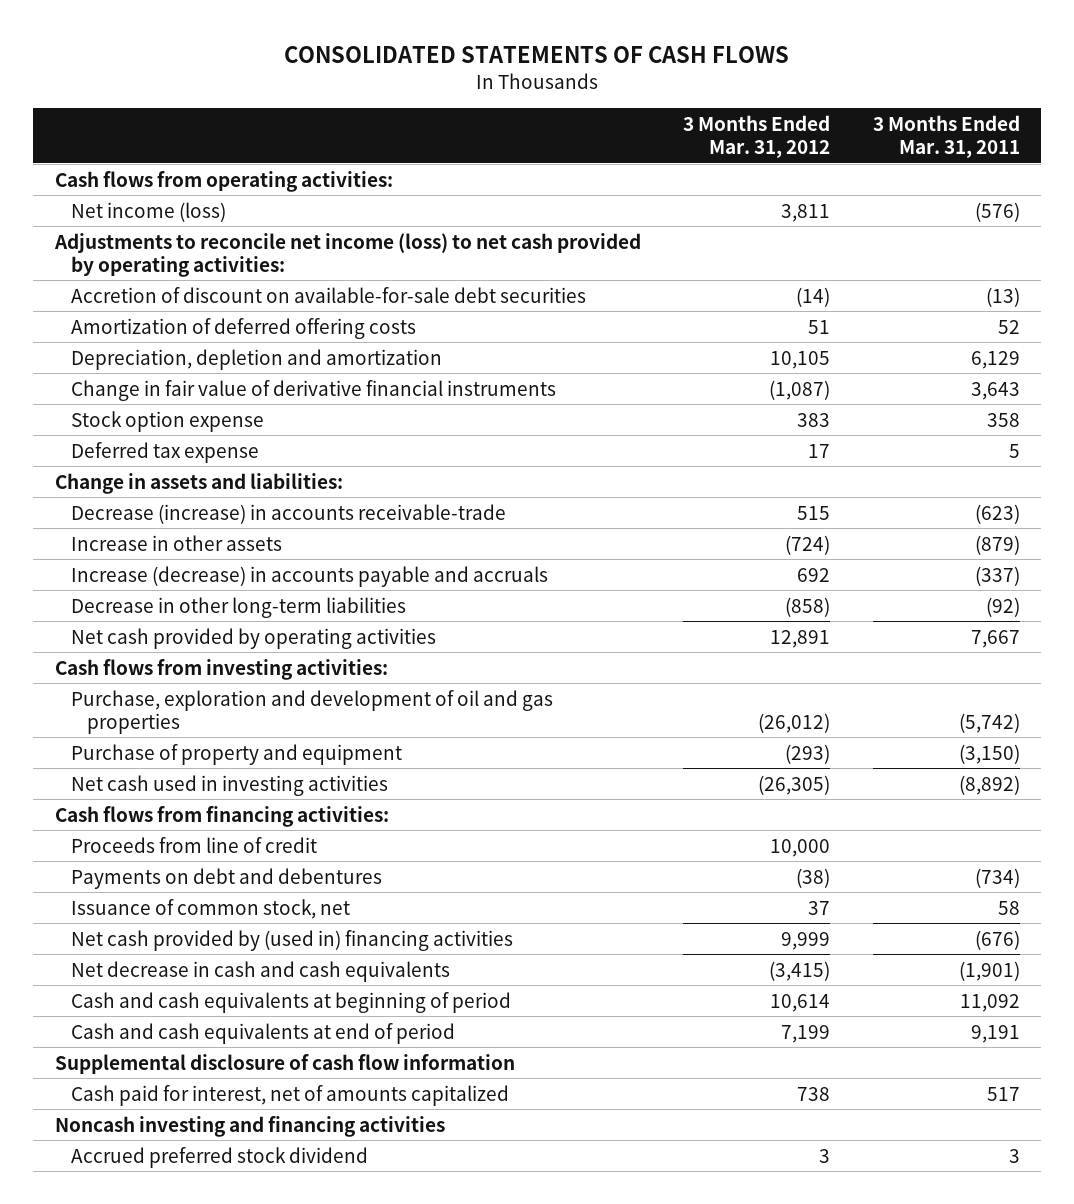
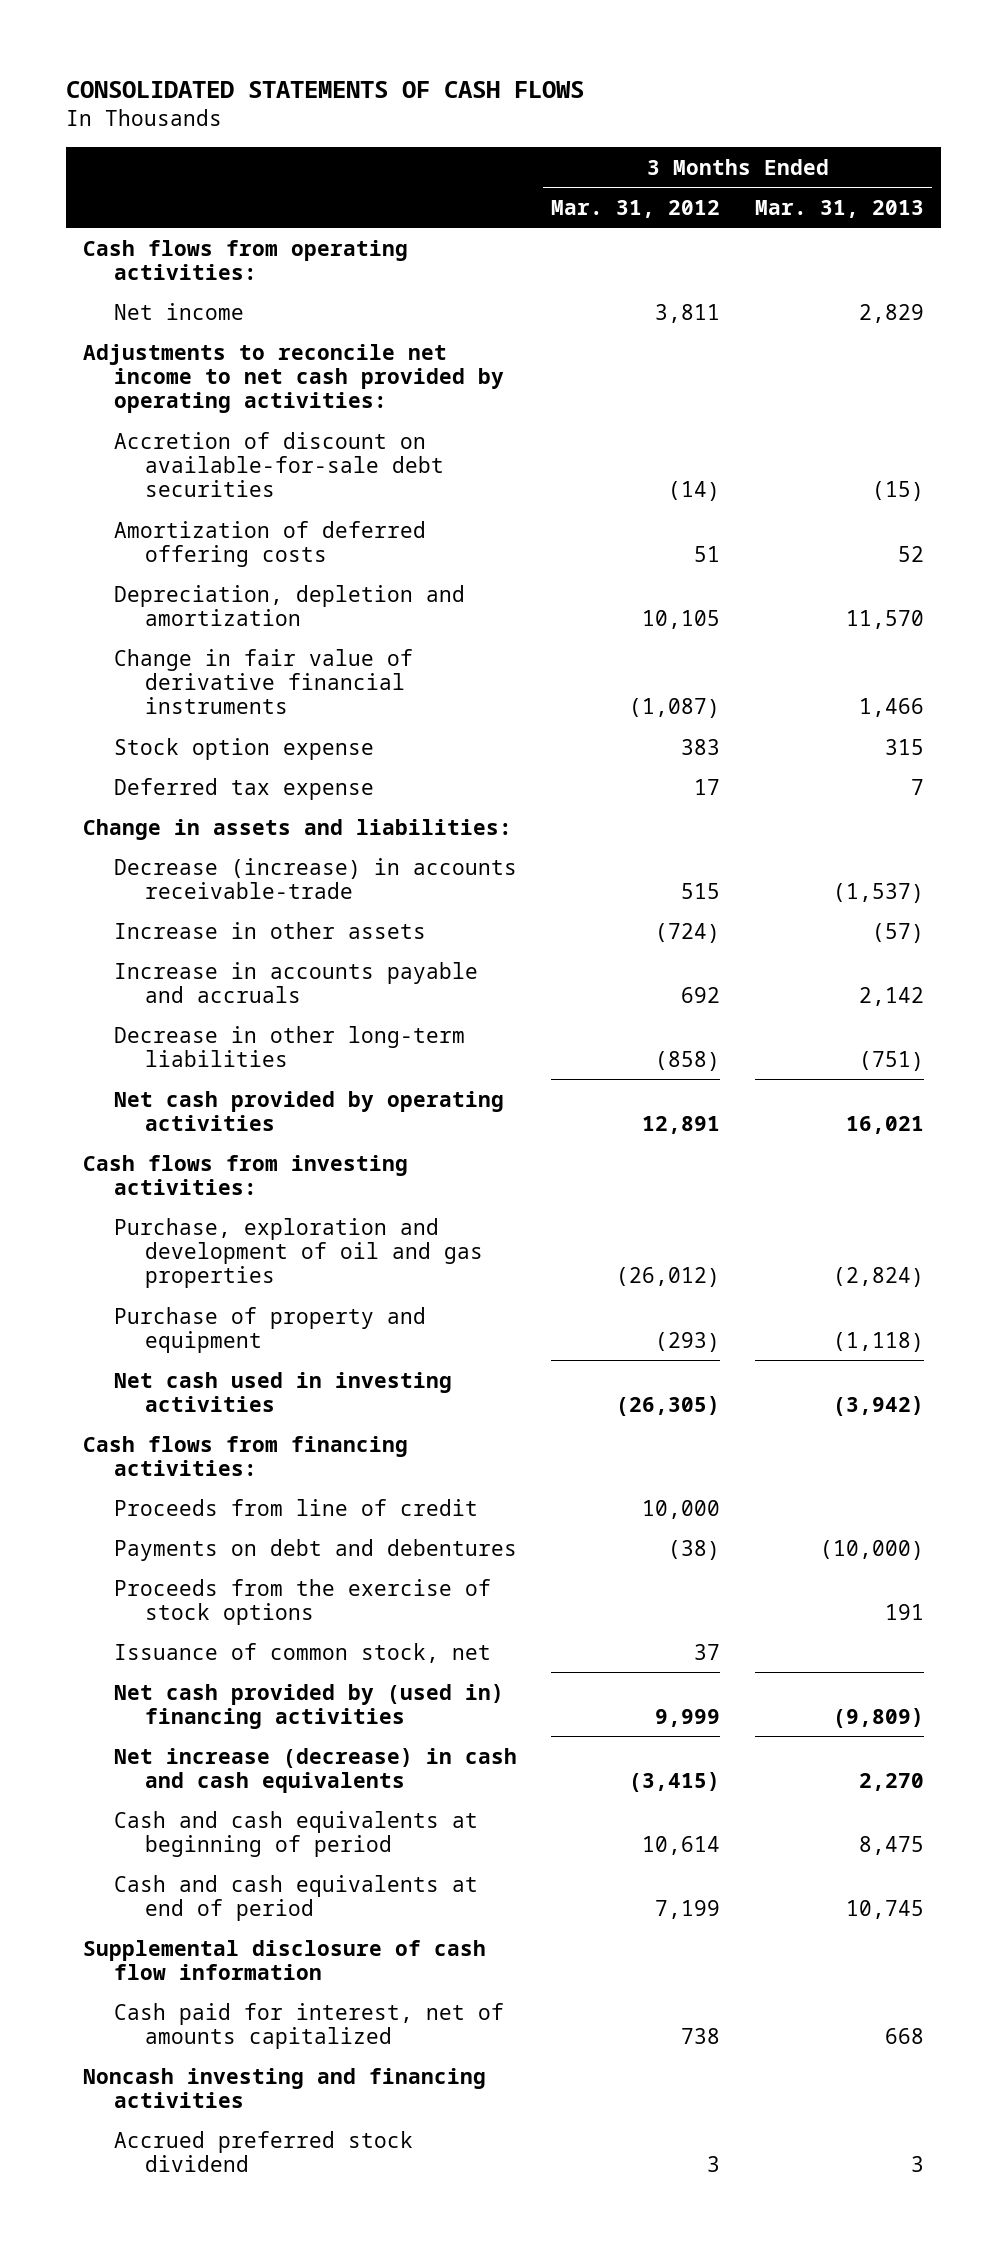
- | 3 Months Ended Mar. 31, 2012 | 3 Months Ended Mar. 31, 2011
+ | 3 Months Ended Mar. 31, 2012 | 3 Months Ended Mar. 31, 2013
- Net income (loss) | 3,811 | (576)
- Adjustments to reconcile net income (loss) to net cash provided by operating activities:
+ Net income | 3,811 | 2,829
+ Adjustments to reconcile net income to net cash provided by operating activities:
- Increase (decrease) in accounts payable and accruals | 692 | (337)
+ Increase in accounts payable and accruals | 692 | 2,142
+ Proceeds from the exercise of stock options | | 191
- Net decrease in cash and cash equivalents | (3,415) | (1,901)
+ Net increase (decrease) in cash and cash equivalents | (3,415) | 2,270

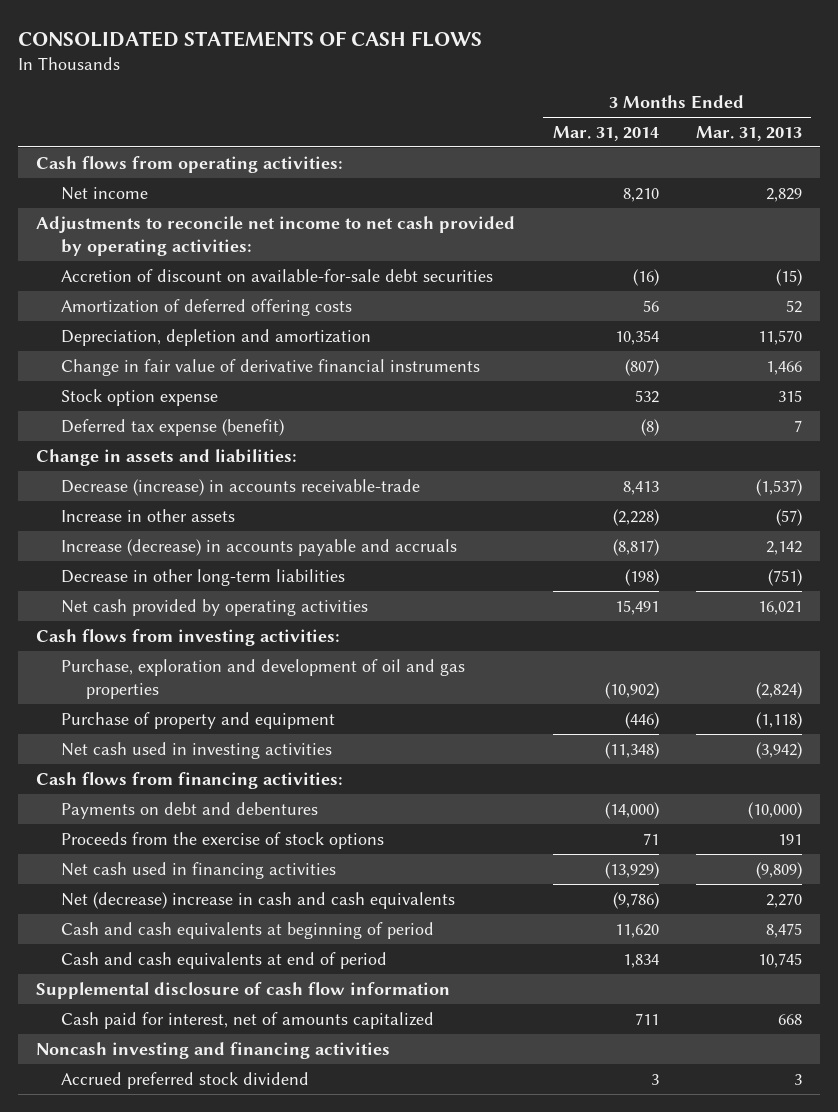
- | 3 Months Ended Mar. 31, 2012 | 3 Months Ended Mar. 31, 2013
+ | 3 Months Ended Mar. 31, 2014 | 3 Months Ended Mar. 31, 2013
- Deferred tax expense | 17 | 7
+ Deferred tax expense (benefit) | (8) | 7
- Increase in accounts payable and accruals | 692 | 2,142
+ Increase (decrease) in accounts payable and accruals | (8,817) | 2,142
- Proceeds from line of credit | 10,000 |
- Issuance of common stock, net | 37 |
- Net cash provided by (used in) financing activities | 9,999 | (9,809)
- Net increase (decrease) in cash and cash equivalents | (3,415) | 2,270
+ Net cash used in financing activities | (13,929) | (9,809)
+ Net (decrease) increase in cash and cash equivalents | (9,786) | 2,270

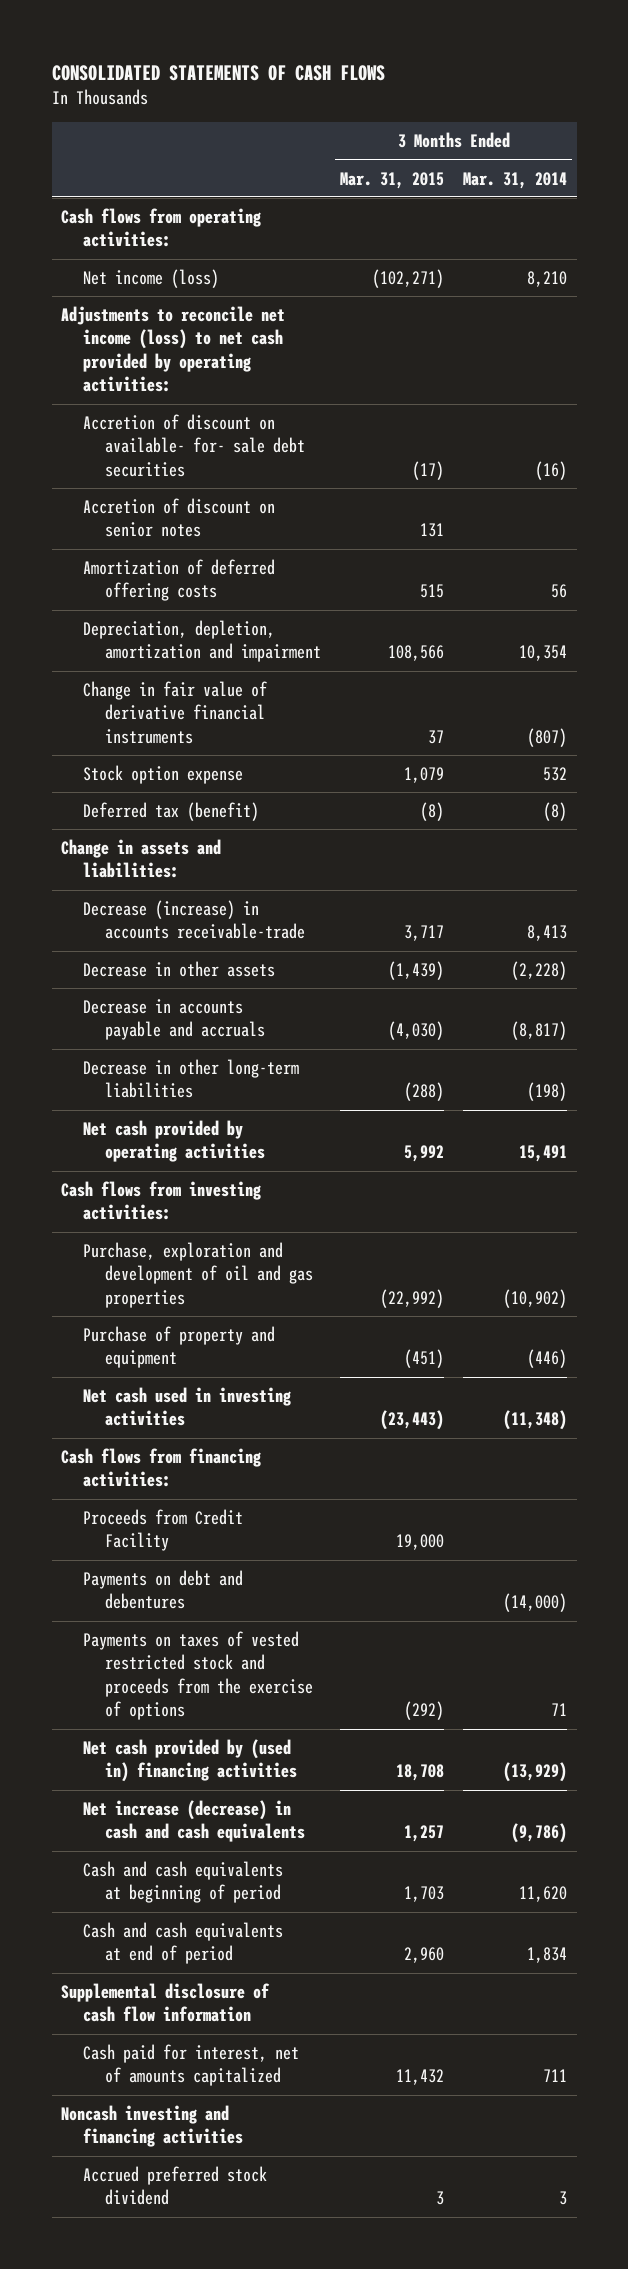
- | 3 Months Ended Mar. 31, 2014 | 3 Months Ended Mar. 31, 2013
+ | 3 Months Ended Mar. 31, 2015 | 3 Months Ended Mar. 31, 2014
- Net income | 8,210 | 2,829
- Adjustments to reconcile net income to net cash provided by operating activities:
- Accretion of discount on available-for-sale debt securities | (16) | (15)
+ Net income (loss) | (102,271) | 8,210
+ Adjustments to reconcile net income (loss) to net cash provided by operating activities:
+ Accretion of discount on available- for- sale debt securities | (17) | (16)
+ Accretion of discount on senior notes | 131 |
- Depreciation, depletion and amortization | 10,354 | 11,570
+ Depreciation, depletion, amortization and impairment | 108,566 | 10,354
- Deferred tax expense (benefit) | (8) | 7
+ Deferred tax (benefit) | (8) | (8)
- Increase in other assets | (2,228) | (57)
- Increase (decrease) in accounts payable and accruals | (8,817) | 2,142
+ Decrease in other assets | (1,439) | (2,228)
+ Decrease in accounts payable and accruals | (4,030) | (8,817)
+ Proceeds from Credit Facility | 19,000 |
- Proceeds from the exercise of stock options | 71 | 191
- Net cash used in financing activities | (13,929) | (9,809)
- Net (decrease) increase in cash and cash equivalents | (9,786) | 2,270
+ Payments on taxes of vested restricted stock and proceeds from the exercise of options | (292) | 71
+ Net cash provided by (used in) financing activities | 18,708 | (13,929)
+ Net increase (decrease) in cash and cash equivalents | 1,257 | (9,786)

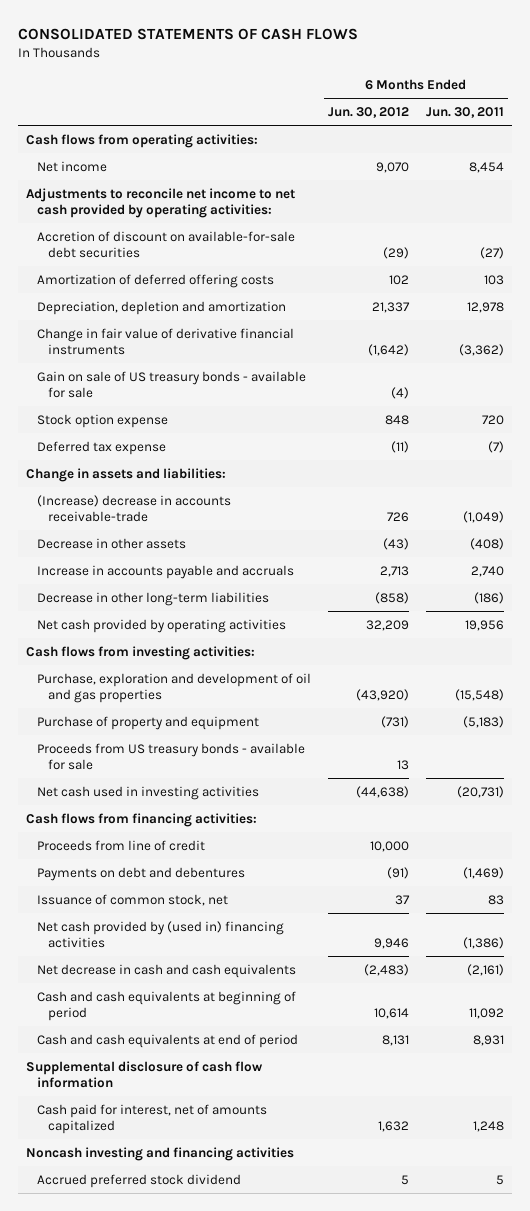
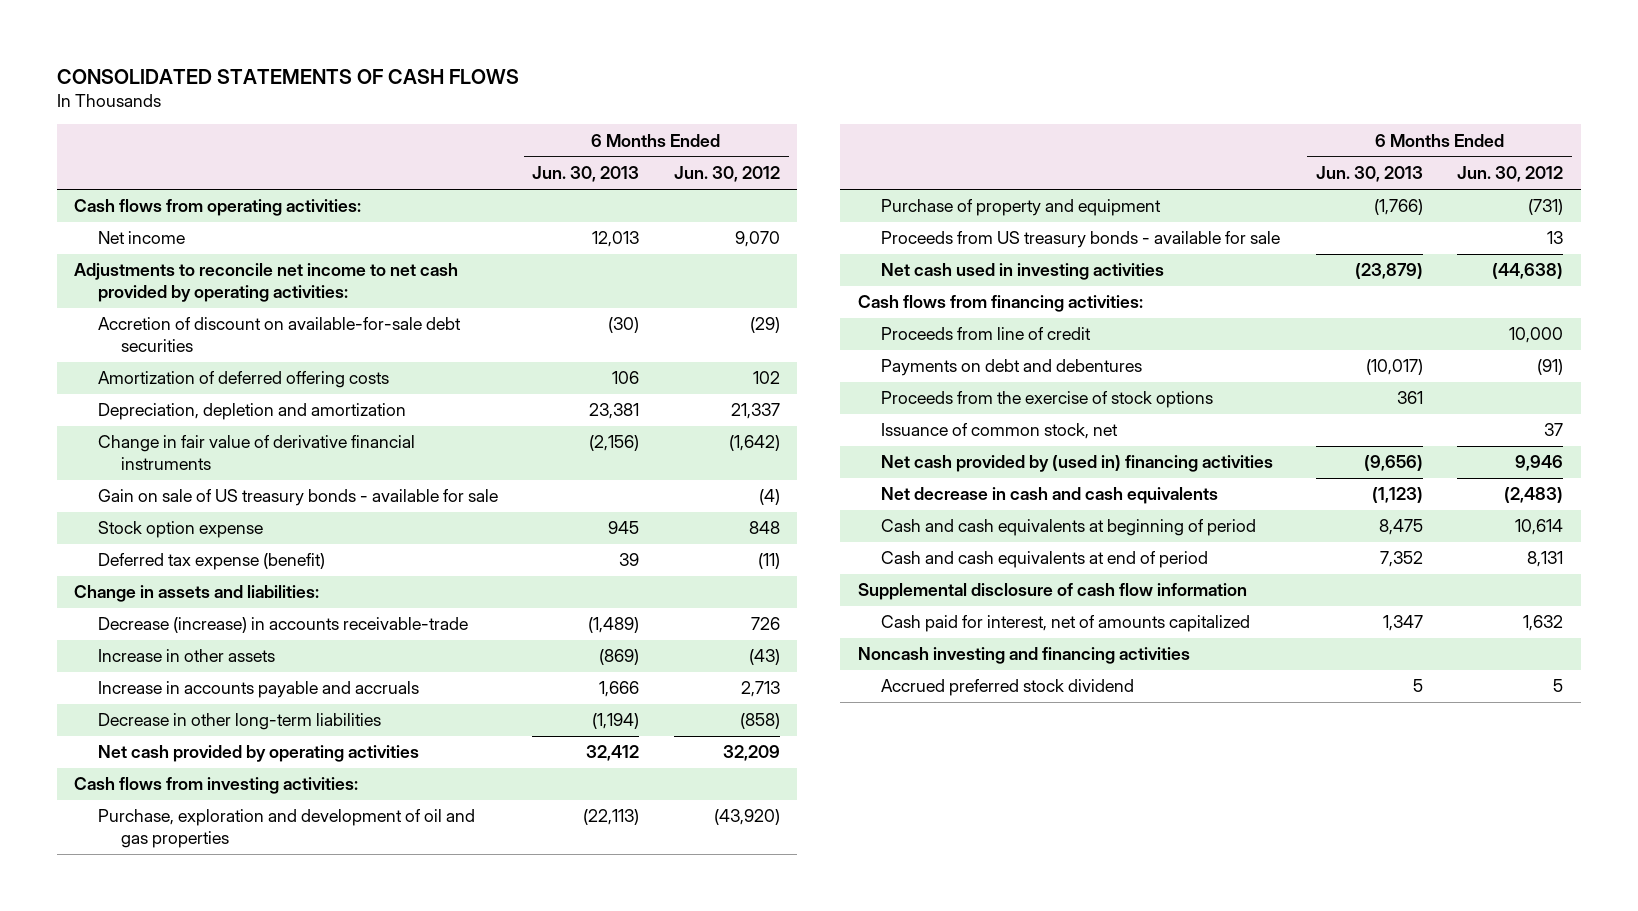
- | 6 Months Ended Jun. 30, 2012 | 6 Months Ended Jun. 30, 2011
+ | 6 Months Ended Jun. 30, 2013 | 6 Months Ended Jun. 30, 2012
- Deferred tax expense | (11) | (7)
+ Deferred tax expense (benefit) | 39 | (11)
- (Increase) decrease in accounts receivable-trade | 726 | (1,049)
- Decrease in other assets | (43) | (408)
+ Decrease (increase) in accounts receivable-trade | (1,489) | 726
+ Increase in other assets | (869) | (43)
+ Proceeds from the exercise of stock options | 361 |

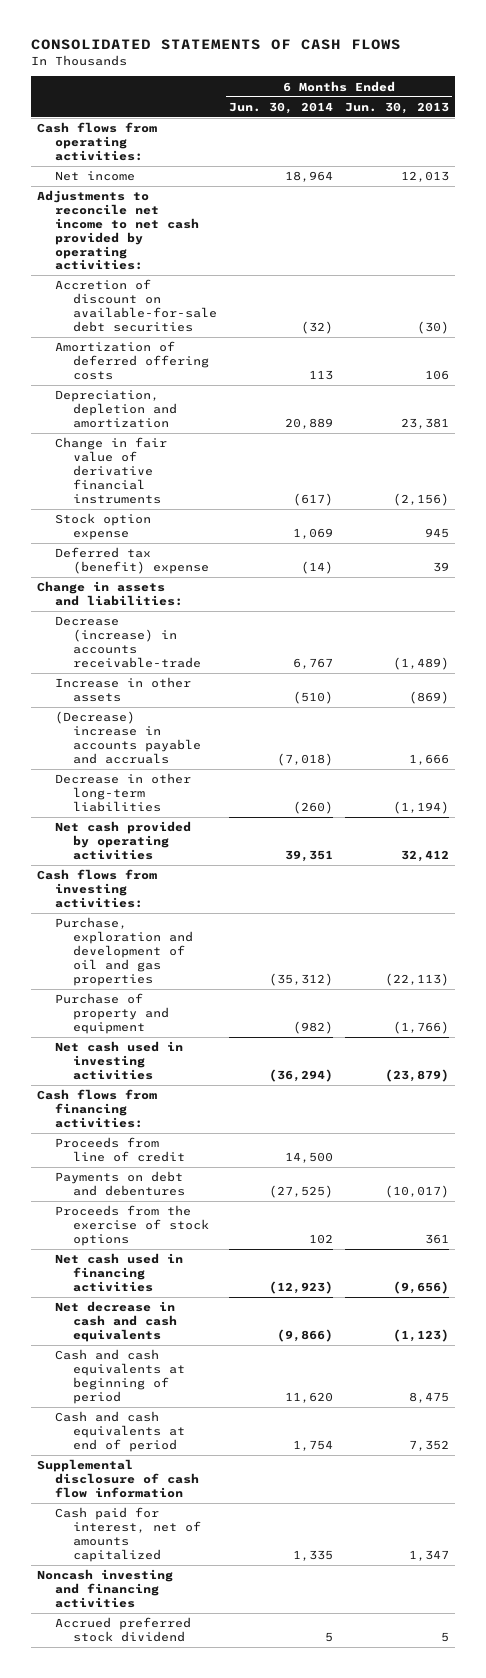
- | 6 Months Ended Jun. 30, 2013 | 6 Months Ended Jun. 30, 2012
+ | 6 Months Ended Jun. 30, 2014 | 6 Months Ended Jun. 30, 2013
- Gain on sale of US treasury bonds - available for sale | | (4)
- Deferred tax expense (benefit) | 39 | (11)
+ Deferred tax (benefit) expense | (14) | 39
- Increase in accounts payable and accruals | 1,666 | 2,713
+ (Decrease) increase in accounts payable and accruals | (7,018) | 1,666
- Proceeds from US treasury bonds - available for sale | | 13
- Issuance of common stock, net | | 37
- Net cash provided by (used in) financing activities | (9,656) | 9,946
+ Net cash used in financing activities | (12,923) | (9,656)

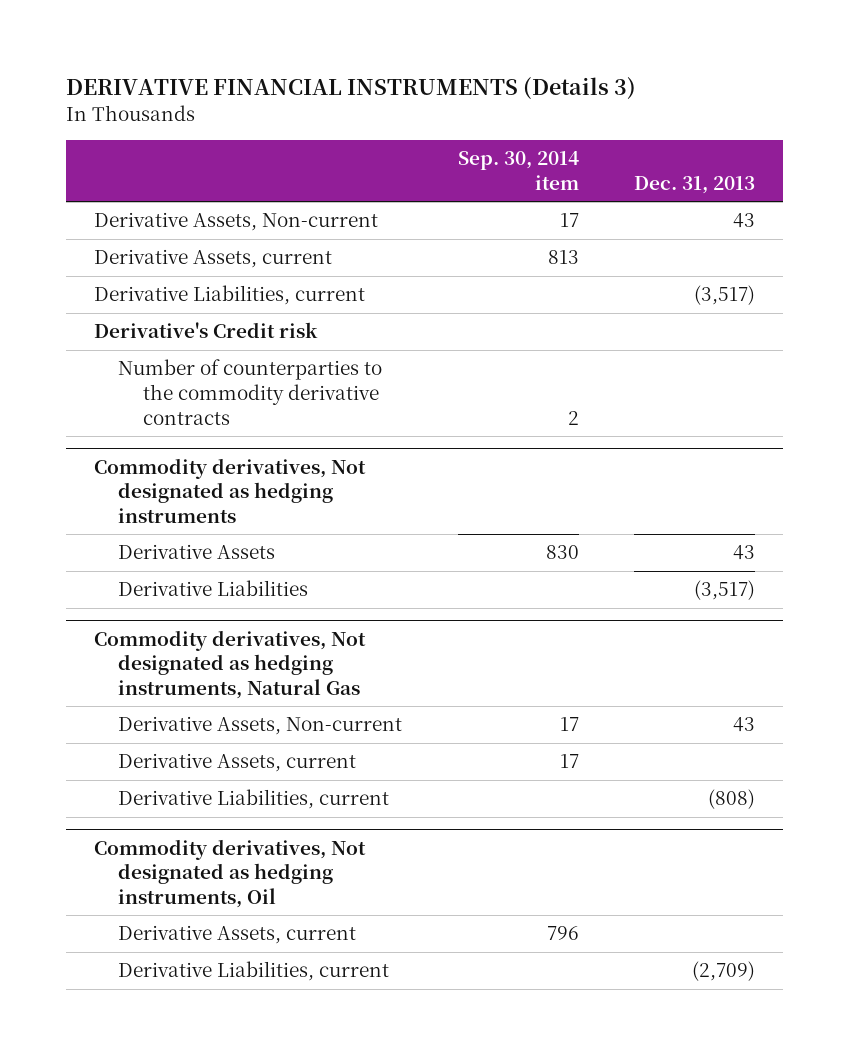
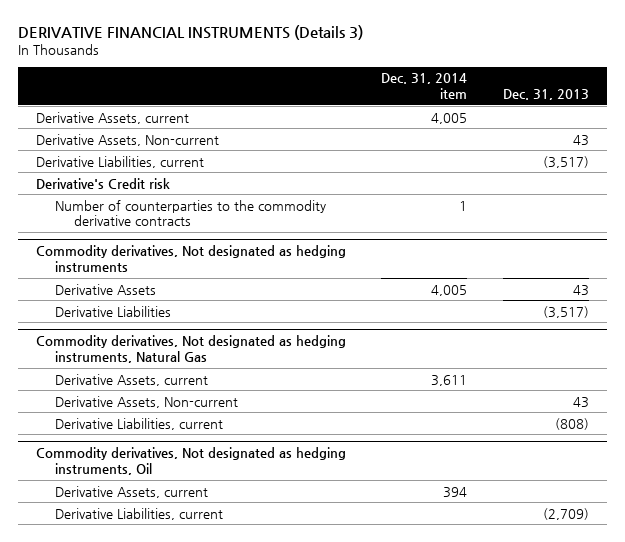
- | Sep. 30, 2014 item | Dec. 31, 2013
+ | Dec. 31, 2014 item | Dec. 31, 2013
moved down: Derivative Assets, Non-current | | 43
@ Commodity derivatives, Not designated as hedging instruments, Natural Gas
moved down: Derivative Assets, Non-current | | 43

